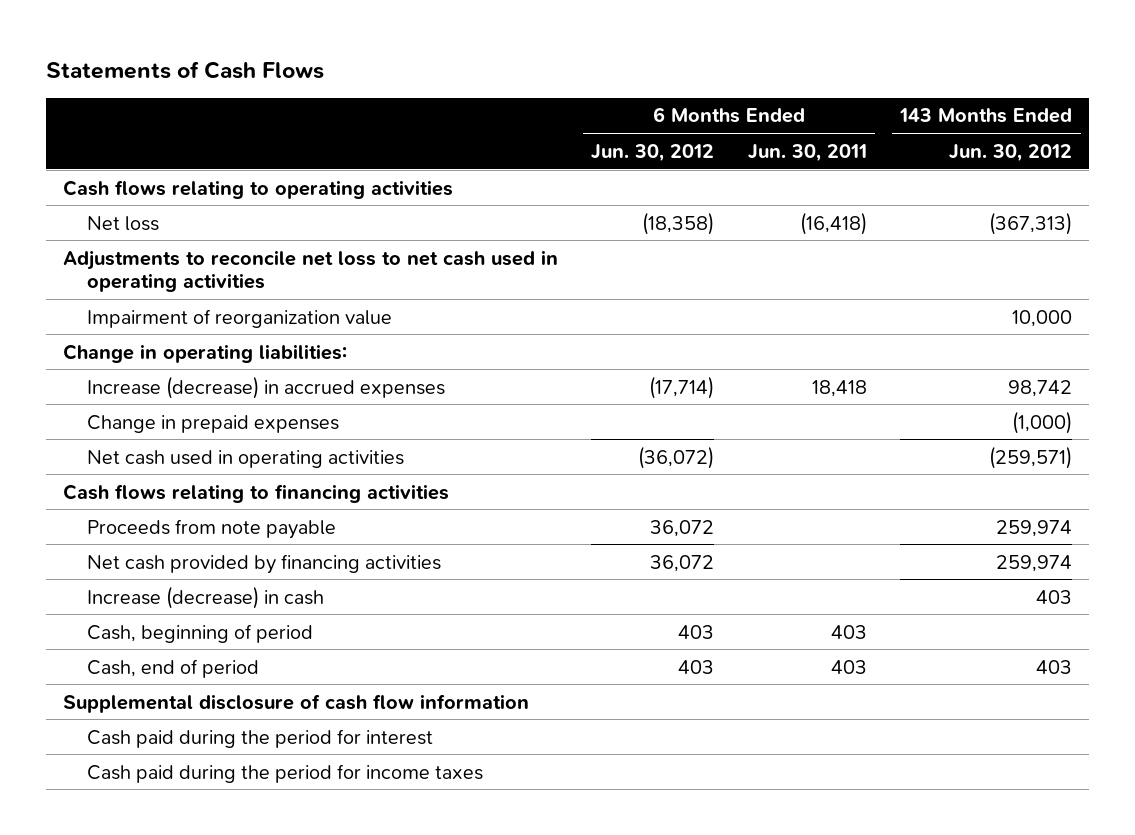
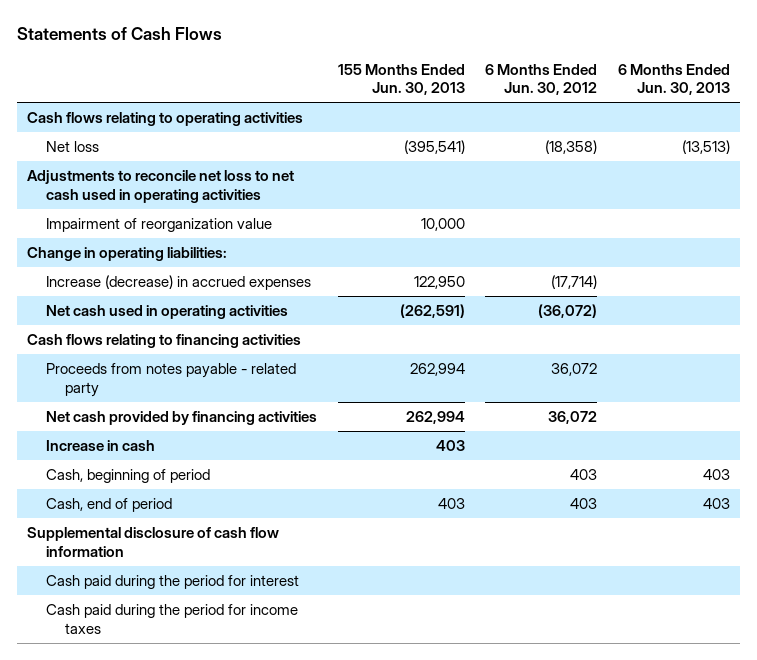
- | 6 Months Ended Jun. 30, 2012 | 6 Months Ended Jun. 30, 2011 | 143 Months Ended Jun. 30, 2012
+ | 155 Months Ended Jun. 30, 2013 | 6 Months Ended Jun. 30, 2012 | 6 Months Ended Jun. 30, 2013
- Change in prepaid expenses | | | (1,000)
- Proceeds from note payable | 36,072 | | 259,974
+ Proceeds from notes payable - related party | 262,994 | 36,072 |
- Increase (decrease) in cash | | | 403
+ Increase in cash | 403 | |

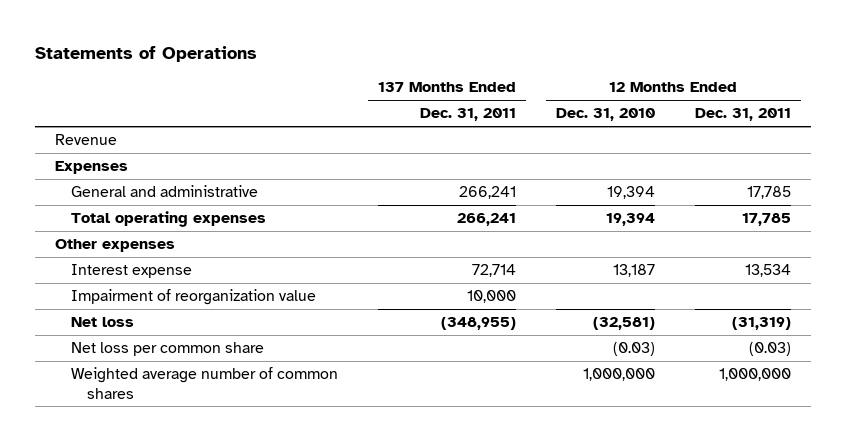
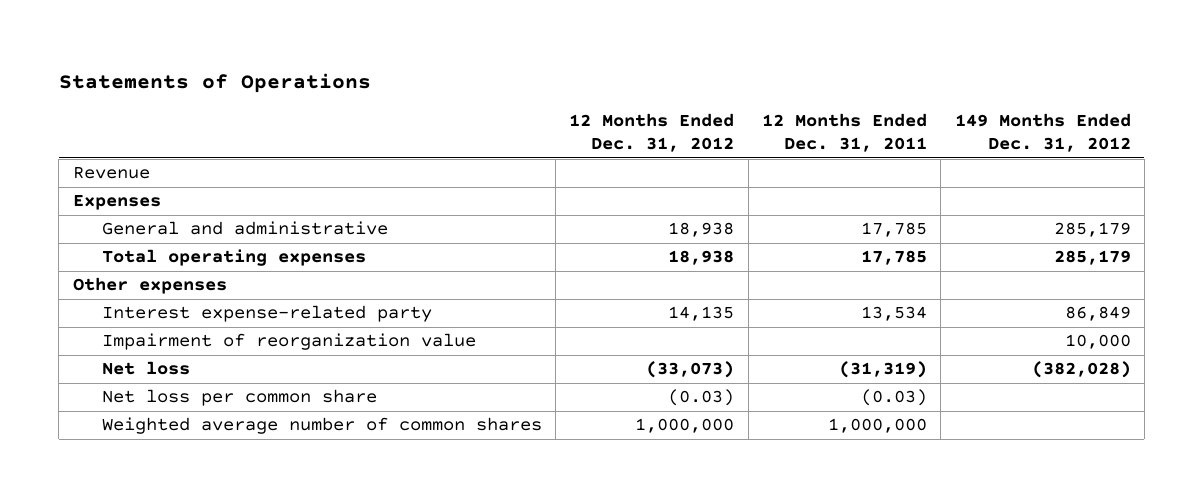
- | 137 Months Ended Dec. 31, 2011 | 12 Months Ended Dec. 31, 2010 | 12 Months Ended Dec. 31, 2011
+ | 12 Months Ended Dec. 31, 2012 | 12 Months Ended Dec. 31, 2011 | 149 Months Ended Dec. 31, 2012
- Interest expense | 72,714 | 13,187 | 13,534
+ Interest expense-related party | 14,135 | 13,534 | 86,849

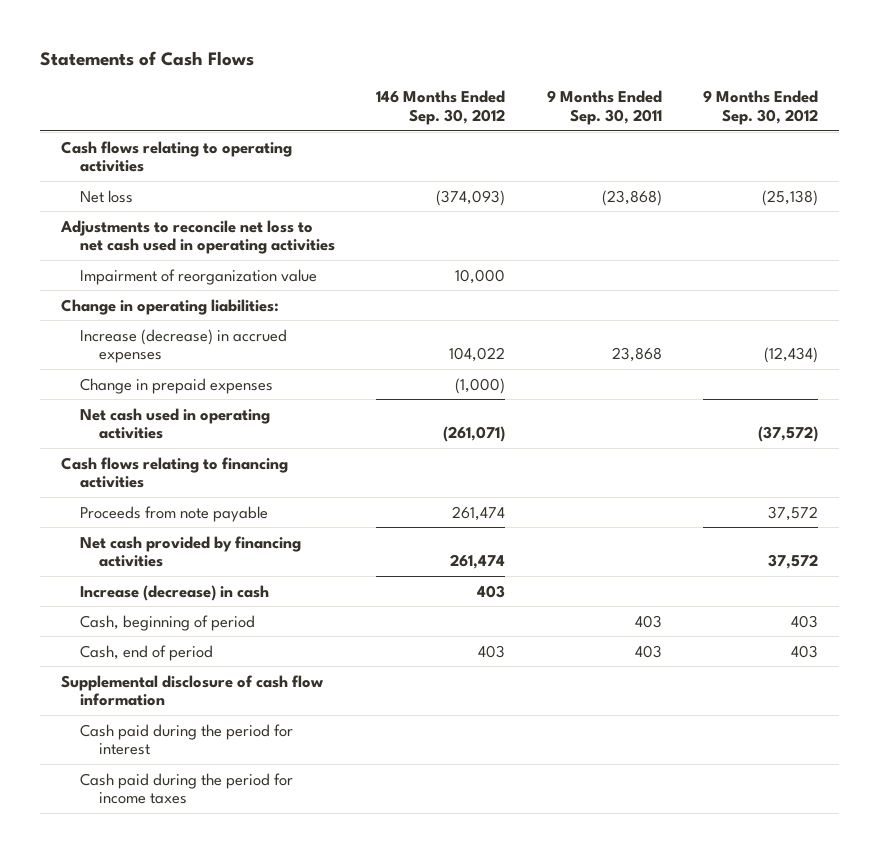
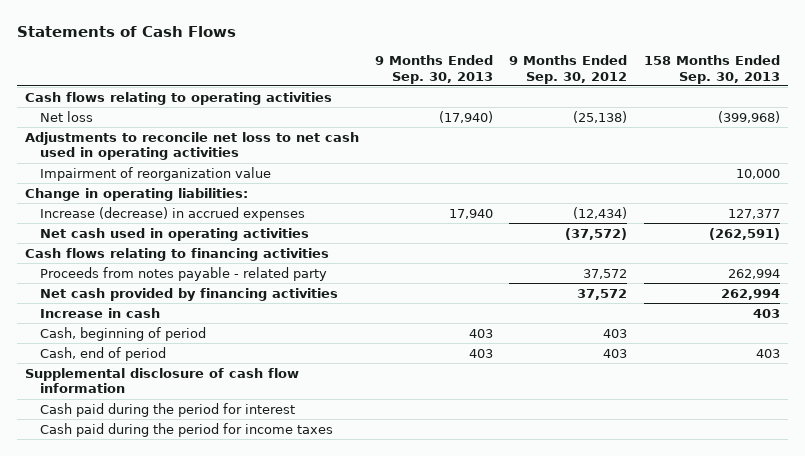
- | 146 Months Ended Sep. 30, 2012 | 9 Months Ended Sep. 30, 2011 | 9 Months Ended Sep. 30, 2012
+ | 9 Months Ended Sep. 30, 2013 | 9 Months Ended Sep. 30, 2012 | 158 Months Ended Sep. 30, 2013
- Change in prepaid expenses | (1,000) | |
- Proceeds from note payable | 261,474 | | 37,572
+ Proceeds from notes payable - related party | | 37,572 | 262,994
- Increase (decrease) in cash | 403 | |
+ Increase in cash | | | 403

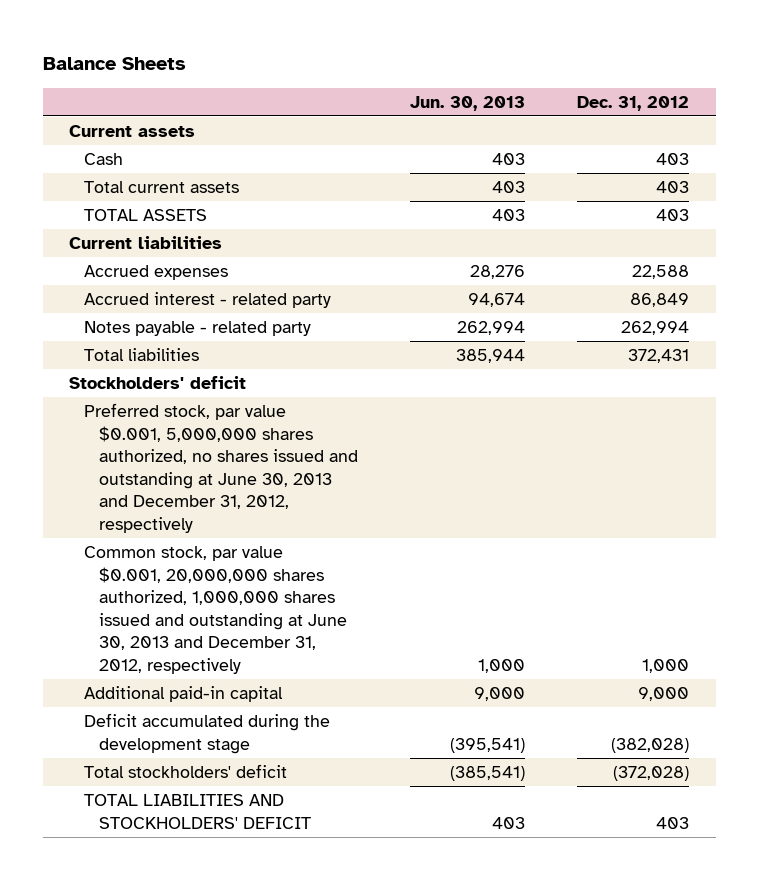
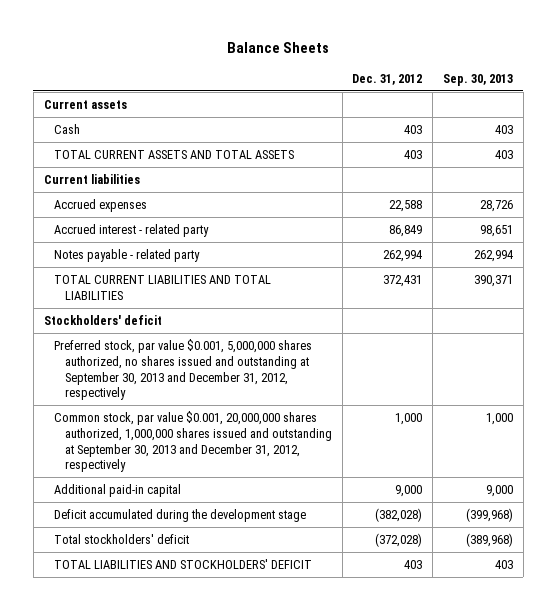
- | Jun. 30, 2013 | Dec. 31, 2012
+ | Dec. 31, 2012 | Sep. 30, 2013
- Total current assets | 403 | 403
- TOTAL ASSETS | 403 | 403
+ TOTAL CURRENT ASSETS AND TOTAL ASSETS | 403 | 403
- Total liabilities | 385,944 | 372,431
+ TOTAL CURRENT LIABILITIES AND TOTAL LIABILITIES | 372,431 | 390,371
- Preferred stock, par value $0.001, 5,000,000 shares authorized, no shares issued and outstanding at June 30, 2013 and December 31, 2012, respectively
- Common stock, par value $0.001, 20,000,000 shares authorized, 1,000,000 shares issued and outstanding at June 30, 2013 and December 31, 2012, respectively | 1,000 | 1,000
+ Preferred stock, par value $0.001, 5,000,000 shares authorized, no shares issued and outstanding at September 30, 2013 and December 31, 2012, respectively
+ Common stock, par value $0.001, 20,000,000 shares authorized, 1,000,000 shares issued and outstanding at September 30, 2013 and December 31, 2012, respectively | 1,000 | 1,000

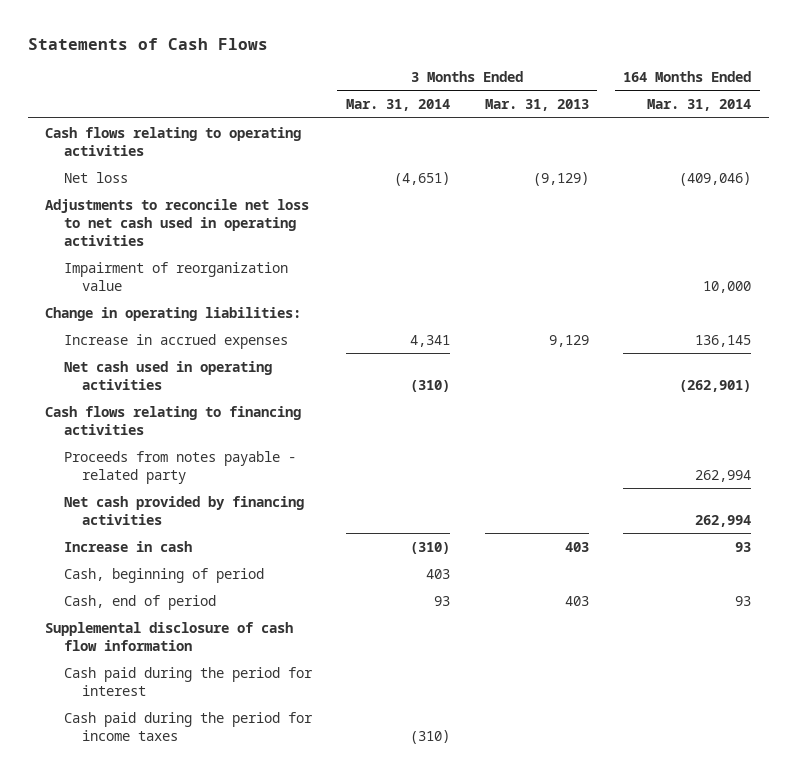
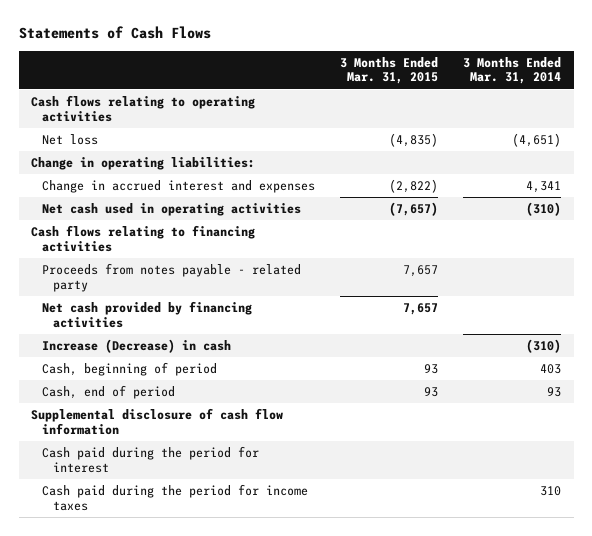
- | 3 Months Ended Mar. 31, 2014 | 3 Months Ended Mar. 31, 2013 | 164 Months Ended Mar. 31, 2014
+ | 3 Months Ended Mar. 31, 2015 | 3 Months Ended Mar. 31, 2014
- Adjustments to reconcile net loss to net cash used in operating activities
- Impairment of reorganization value | | | 10,000
- Increase in accrued expenses | 4,341 | 9,129 | 136,145
+ Change in accrued interest and expenses | (2,822) | 4,341
- Increase in cash | (310) | 403 | 93
+ Increase (Decrease) in cash | | (310)
- Cash paid during the period for income taxes | (310) | |
+ Cash paid during the period for income taxes | | 310

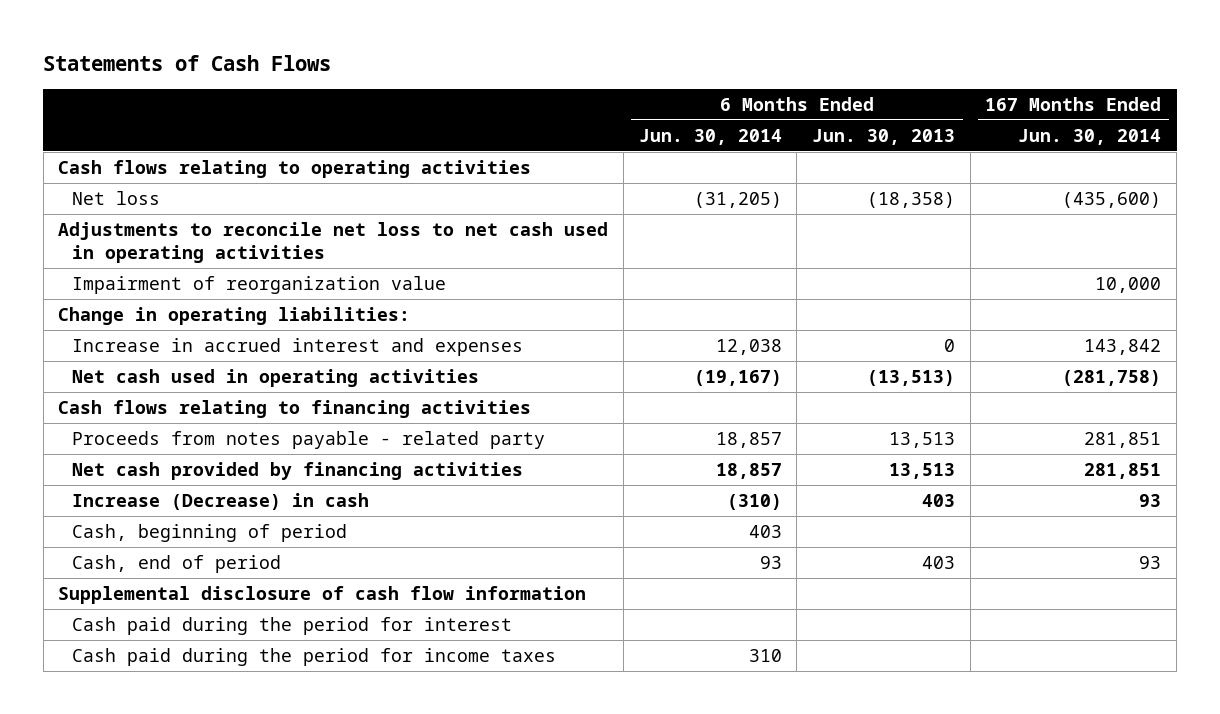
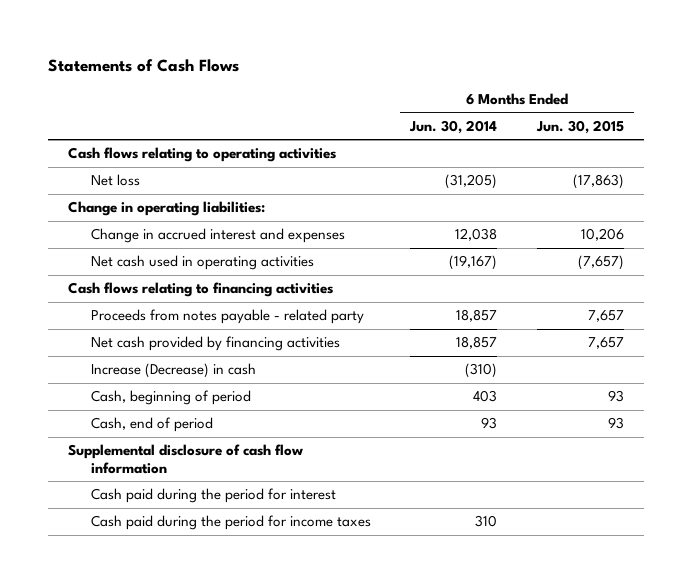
- | 6 Months Ended Jun. 30, 2014 | 6 Months Ended Jun. 30, 2013 | 167 Months Ended Jun. 30, 2014
+ | 6 Months Ended Jun. 30, 2014 | 6 Months Ended Jun. 30, 2015
- Adjustments to reconcile net loss to net cash used in operating activities
- Impairment of reorganization value | | | 10,000
- Increase in accrued interest and expenses | 12,038 | 0 | 143,842
+ Change in accrued interest and expenses | 12,038 | 10,206

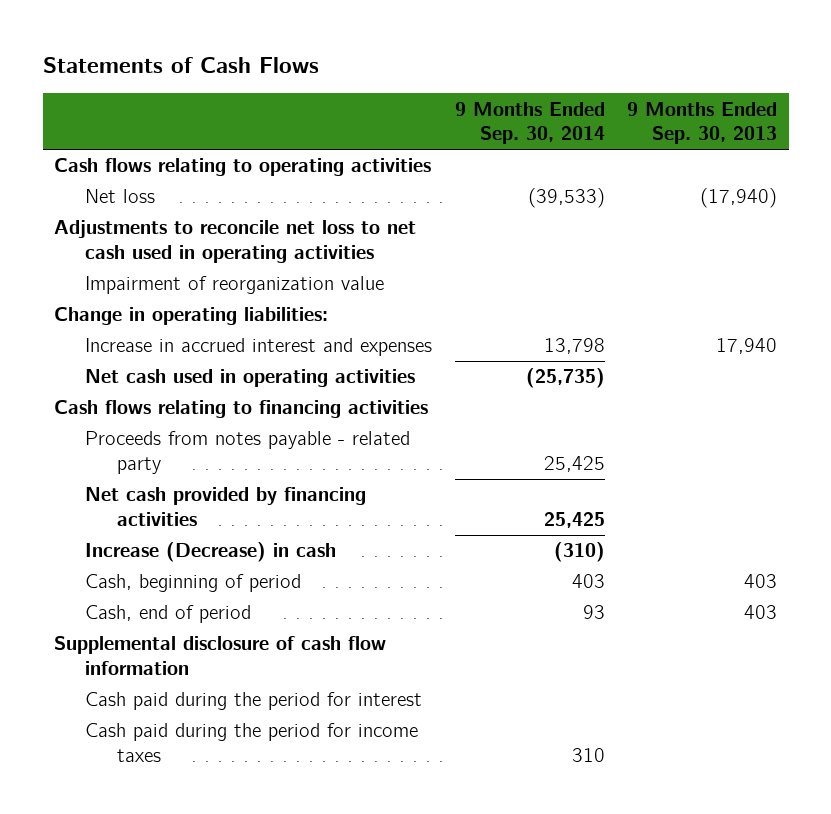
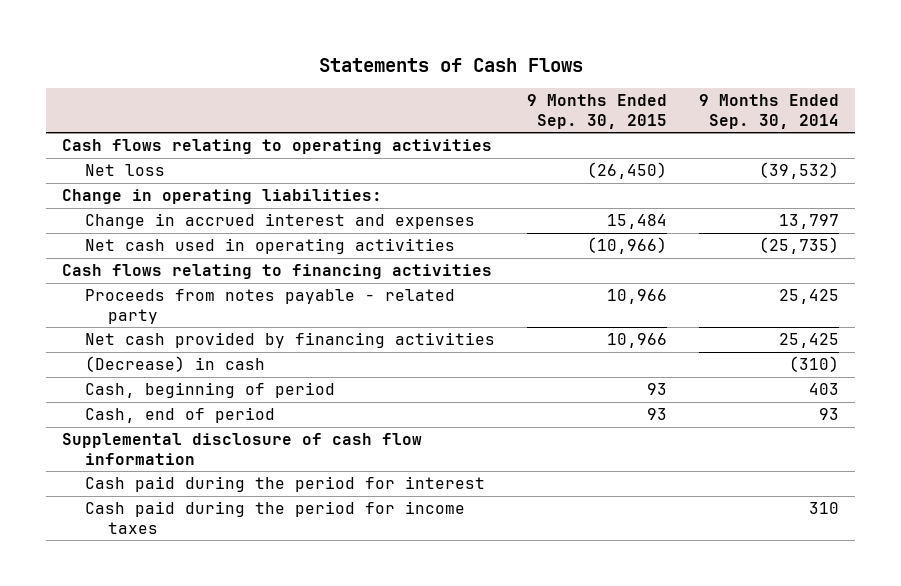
- | 9 Months Ended Sep. 30, 2014 | 9 Months Ended Sep. 30, 2013
+ | 9 Months Ended Sep. 30, 2015 | 9 Months Ended Sep. 30, 2014
- Net loss | (39,533) | (17,940)
- Adjustments to reconcile net loss to net cash used in operating activities
- Impairment of reorganization value
+ Net loss | (26,450) | (39,532)
- Increase in accrued interest and expenses | 13,798 | 17,940
+ Change in accrued interest and expenses | 15,484 | 13,797
- Increase (Decrease) in cash | (310) |
+ (Decrease) in cash | | (310)

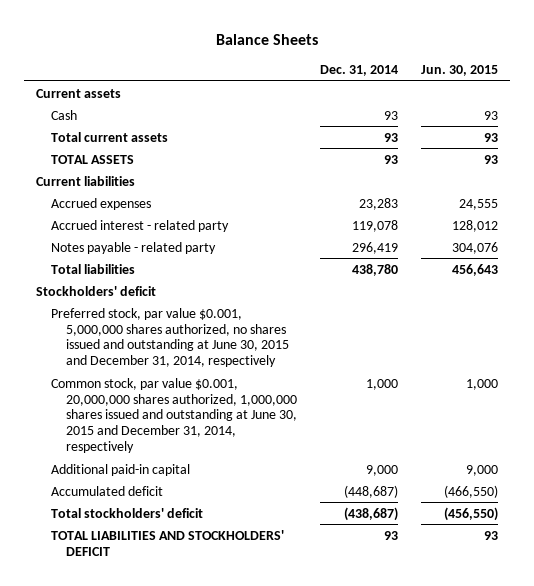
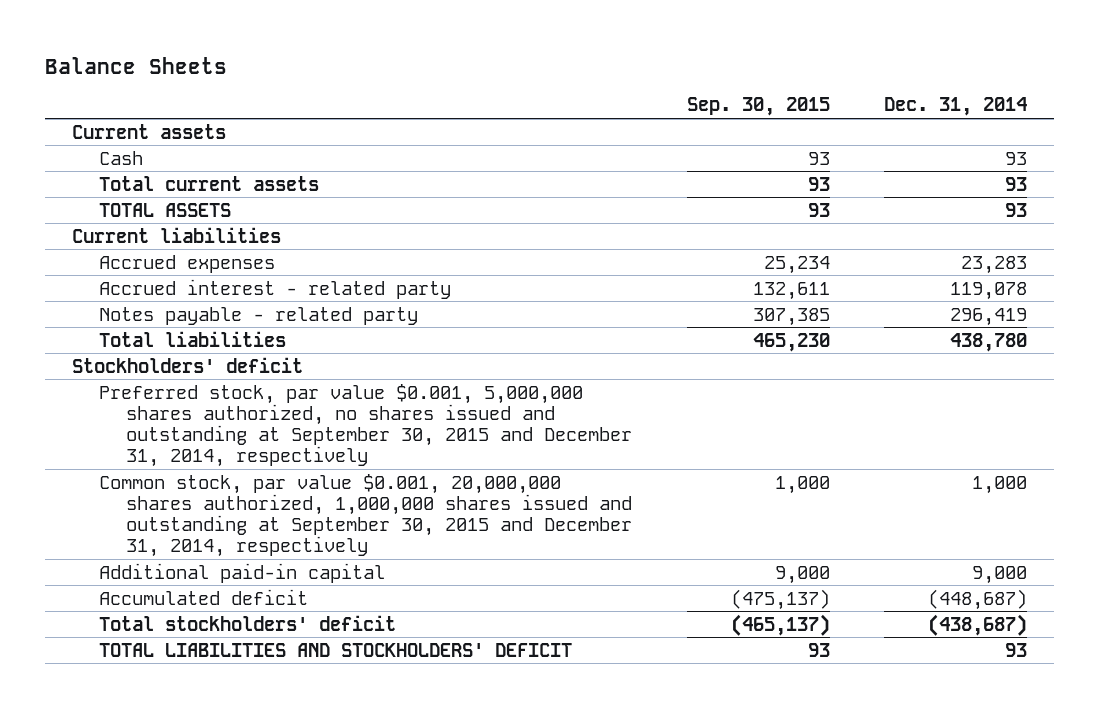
- | Dec. 31, 2014 | Jun. 30, 2015
+ | Sep. 30, 2015 | Dec. 31, 2014
- Preferred stock, par value $0.001, 5,000,000 shares authorized, no shares issued and outstanding at June 30, 2015 and December 31, 2014, respectively
- Common stock, par value $0.001, 20,000,000 shares authorized, 1,000,000 shares issued and outstanding at June 30, 2015 and December 31, 2014, respectively | 1,000 | 1,000
+ Preferred stock, par value $0.001, 5,000,000 shares authorized, no shares issued and outstanding at September 30, 2015 and December 31, 2014, respectively
+ Common stock, par value $0.001, 20,000,000 shares authorized, 1,000,000 shares issued and outstanding at September 30, 2015 and December 31, 2014, respectively | 1,000 | 1,000

